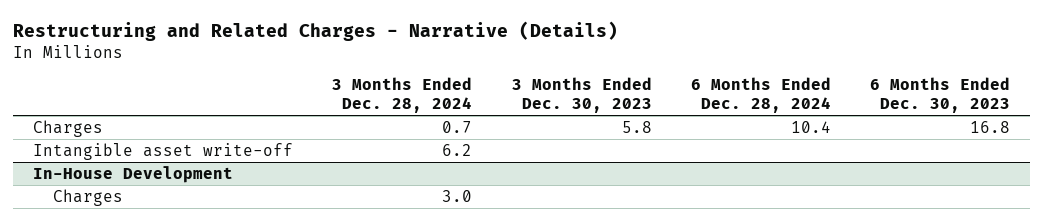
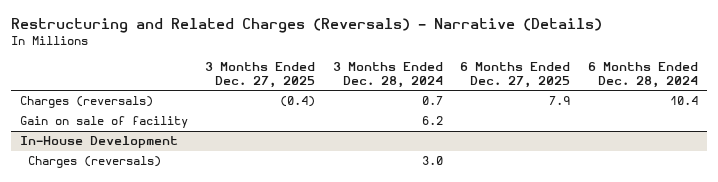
- Restructuring and Related Charges - Narrative (Details)
+ Restructuring and Related Charges (Reversals) - Narrative (Details)
- | 3 Months Ended Dec. 28, 2024 | 3 Months Ended Dec. 30, 2023 | 6 Months Ended Dec. 28, 2024 | 6 Months Ended Dec. 30, 2023
+ | 3 Months Ended Dec. 27, 2025 | 3 Months Ended Dec. 28, 2024 | 6 Months Ended Dec. 27, 2025 | 6 Months Ended Dec. 28, 2024
- Charges | 0.7 | 5.8 | 10.4 | 16.8
- Intangible asset write-off | 6.2 | | |
+ Charges (reversals) | (0.4) | 0.7 | 7.9 | 10.4
+ Gain on sale of facility | | 6.2 | |
@ In-House Development
- Charges | 3.0 | | |
+ Charges (reversals) | | 3.0 | |

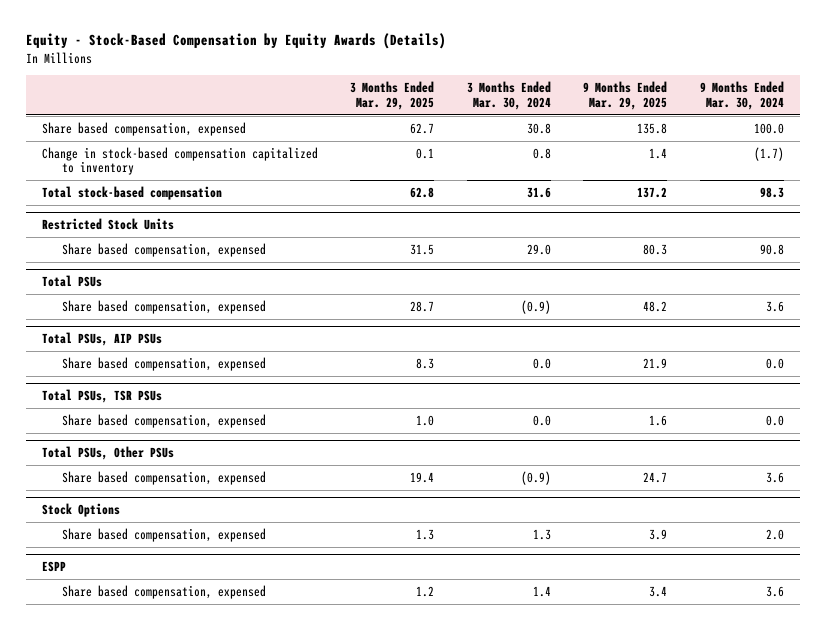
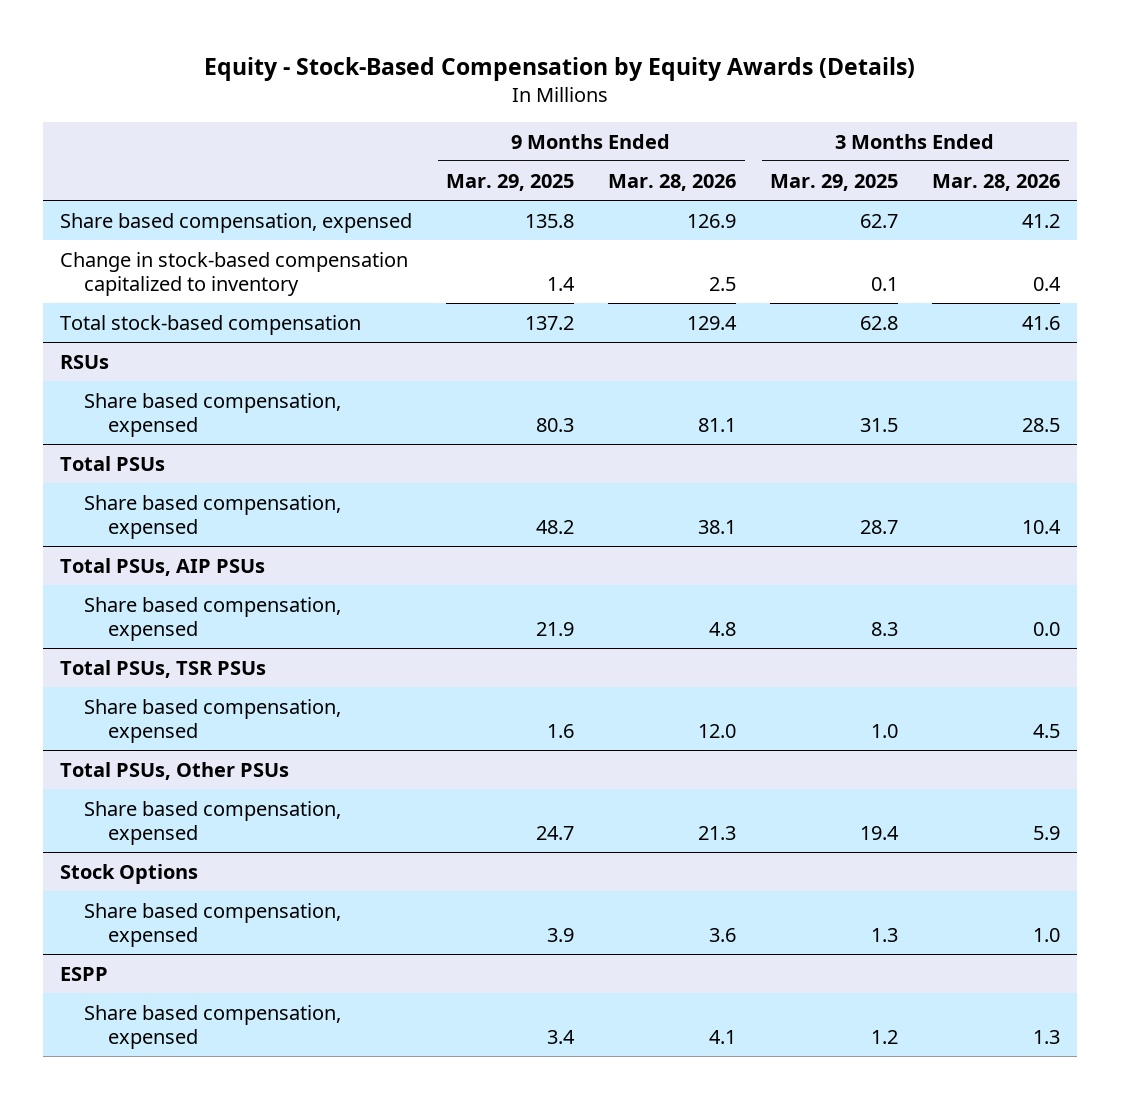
- | 3 Months Ended Mar. 29, 2025 | 3 Months Ended Mar. 30, 2024 | 9 Months Ended Mar. 29, 2025 | 9 Months Ended Mar. 30, 2024
+ | 9 Months Ended Mar. 29, 2025 | 9 Months Ended Mar. 28, 2026 | 3 Months Ended Mar. 29, 2025 | 3 Months Ended Mar. 28, 2026
- Restricted Stock Units
+ RSUs

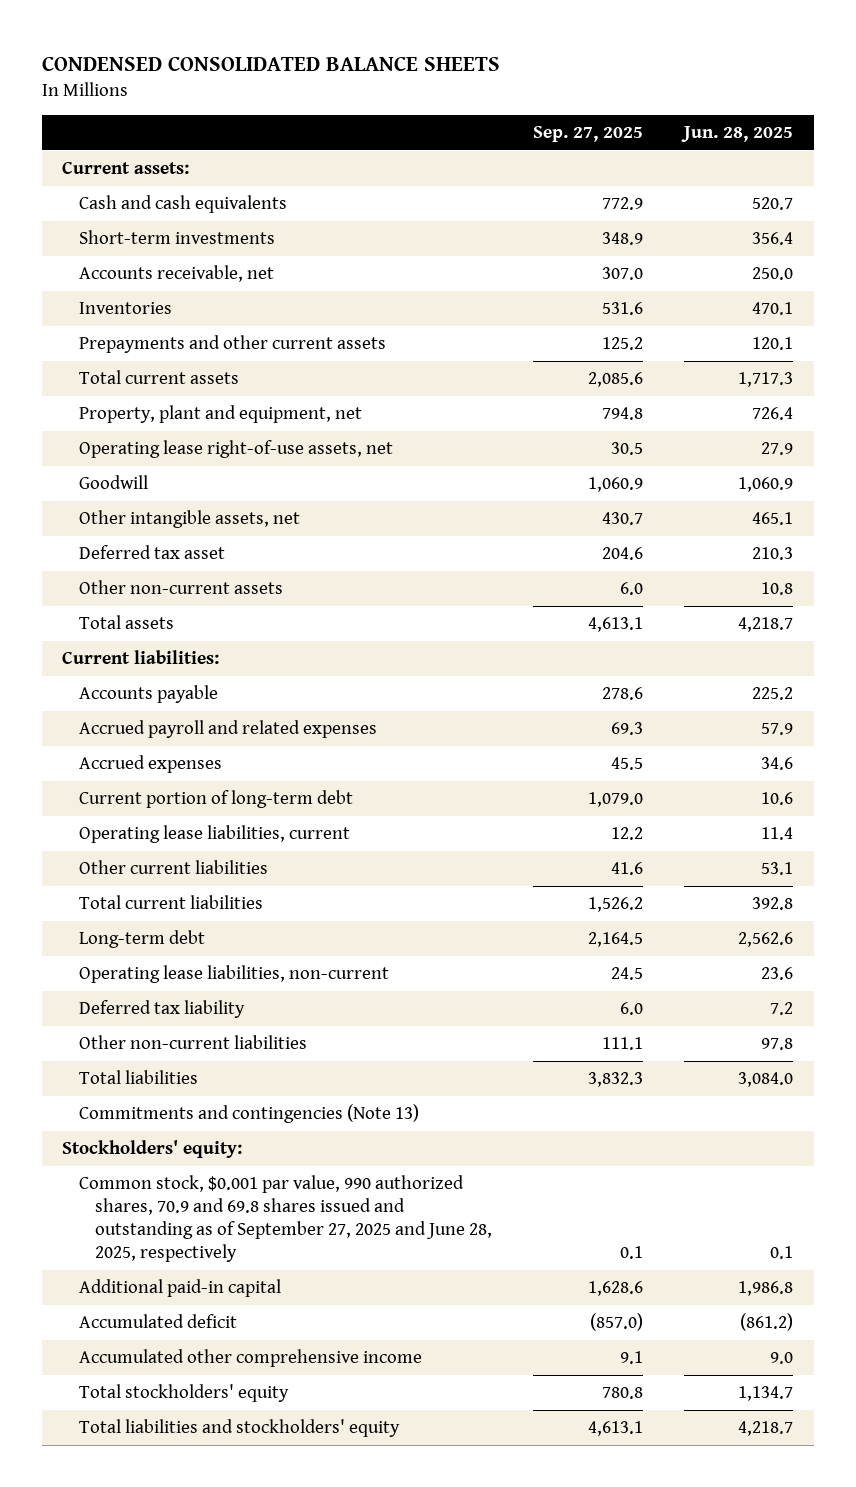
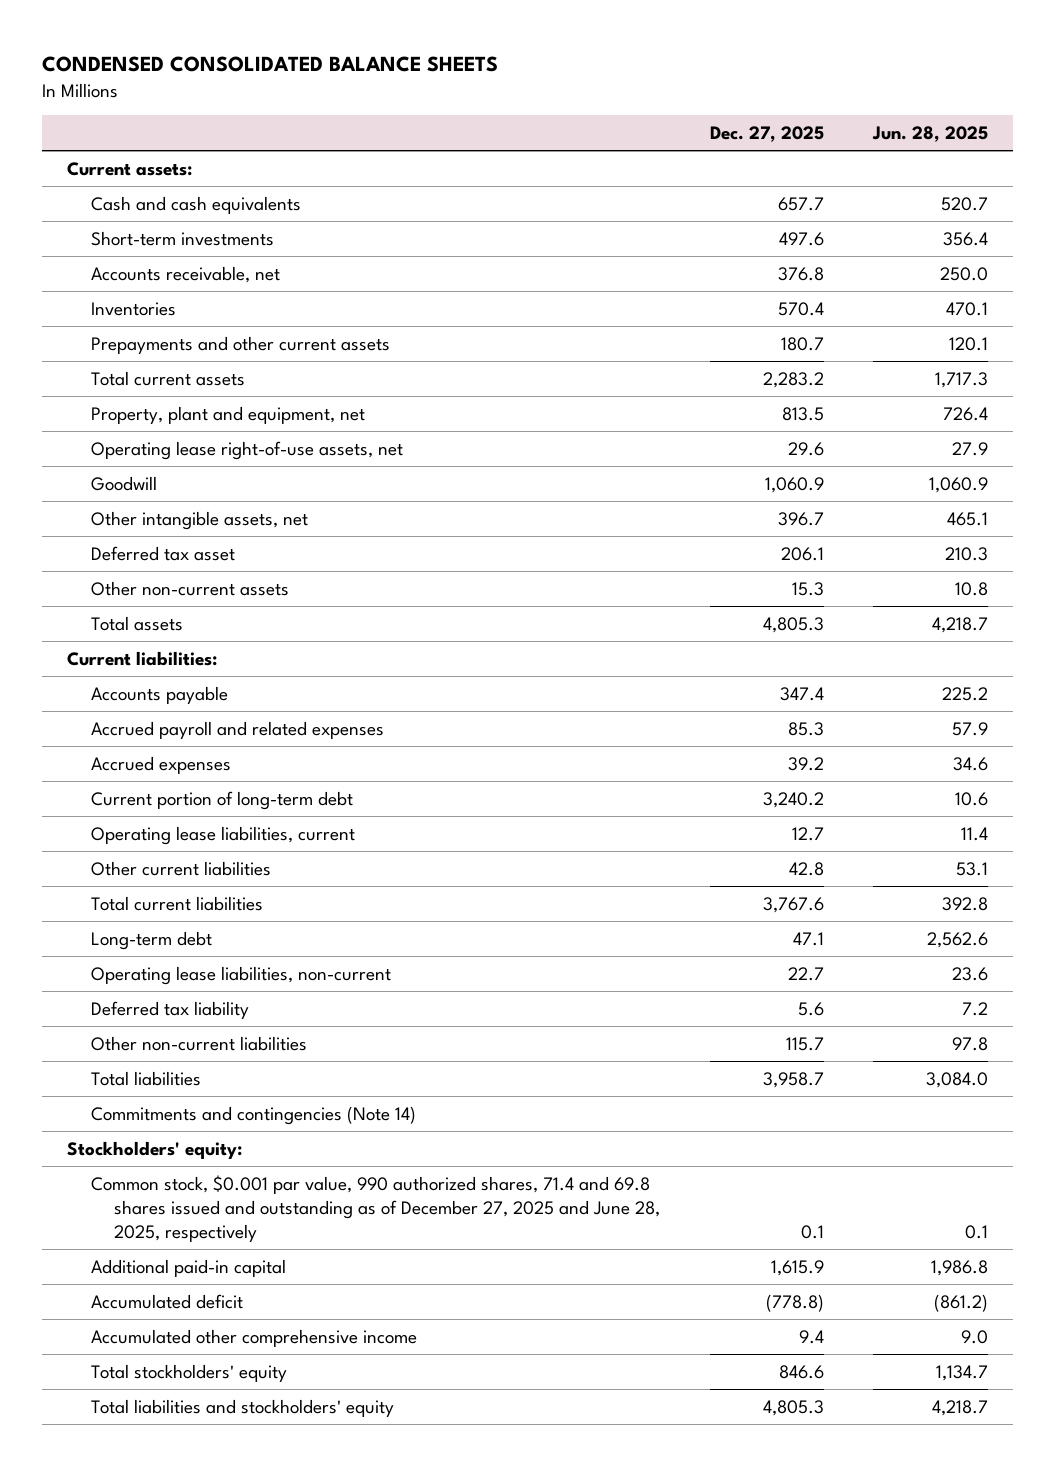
- | Sep. 27, 2025 | Jun. 28, 2025
+ | Dec. 27, 2025 | Jun. 28, 2025
- Commitments and contingencies (Note 13)
+ Commitments and contingencies (Note 14)
- Common stock, $0.001 par value, 990 authorized shares, 70.9 and 69.8 shares issued and outstanding as of September 27, 2025 and June 28, 2025, respectively | 0.1 | 0.1
+ Common stock, $0.001 par value, 990 authorized shares, 71.4 and 69.8 shares issued and outstanding as of December 27, 2025 and June 28, 2025, respectively | 0.1 | 0.1

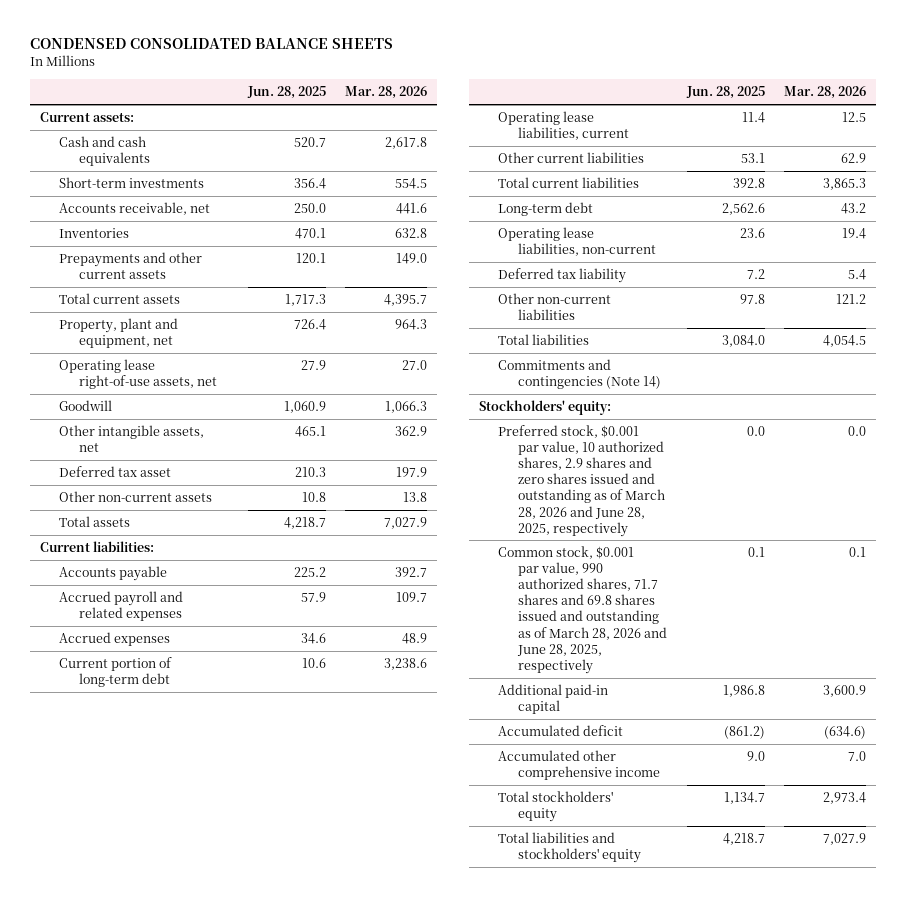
- | Dec. 27, 2025 | Jun. 28, 2025
+ | Jun. 28, 2025 | Mar. 28, 2026
- Common stock, $0.001 par value, 990 authorized shares, 71.4 and 69.8 shares issued and outstanding as of December 27, 2025 and June 28, 2025, respectively | 0.1 | 0.1
+ Preferred stock, $0.001 par value, 10 authorized shares, 2.9 shares and zero shares issued and outstanding as of March 28, 2026 and June 28, 2025, respectively | 0.0 | 0.0
+ Common stock, $0.001 par value, 990 authorized shares, 71.7 shares and 69.8 shares issued and outstanding as of March 28, 2026 and June 28, 2025, respectively | 0.1 | 0.1

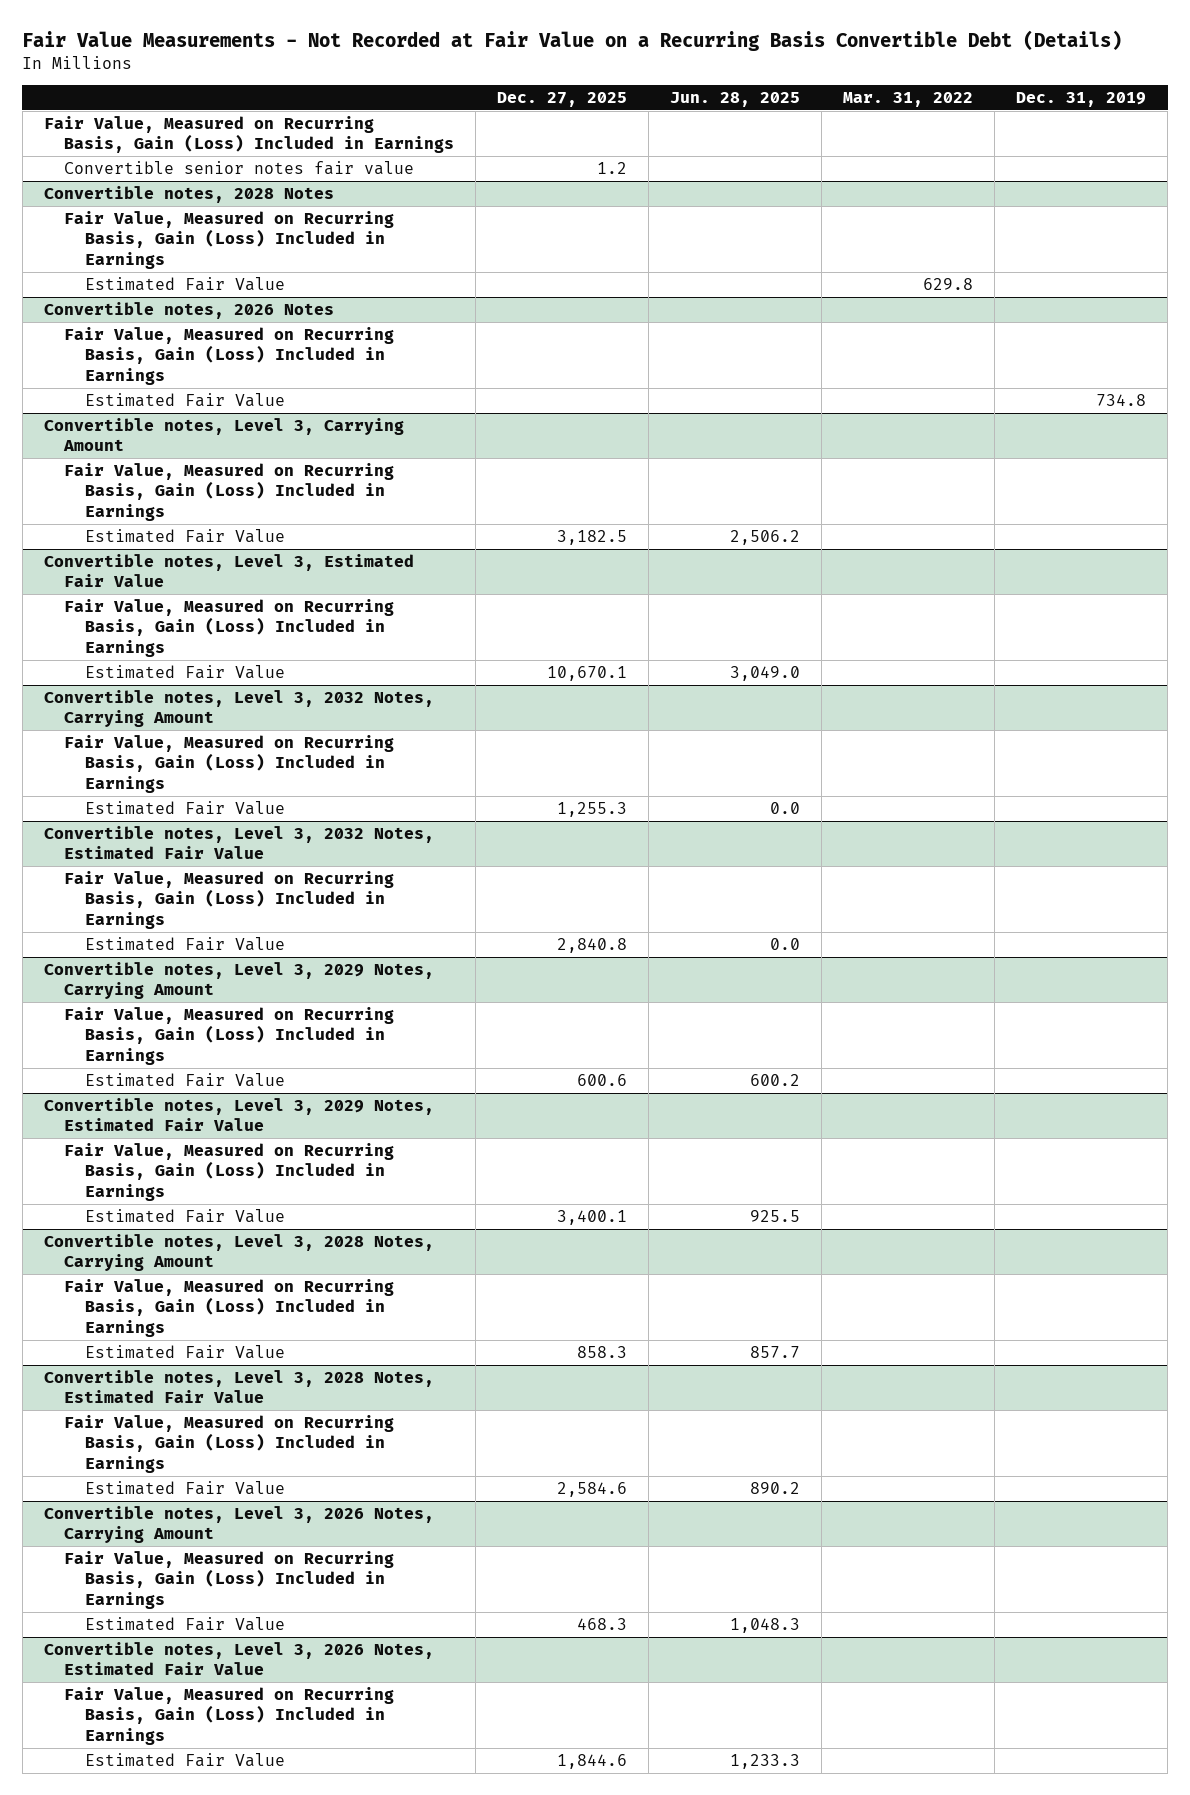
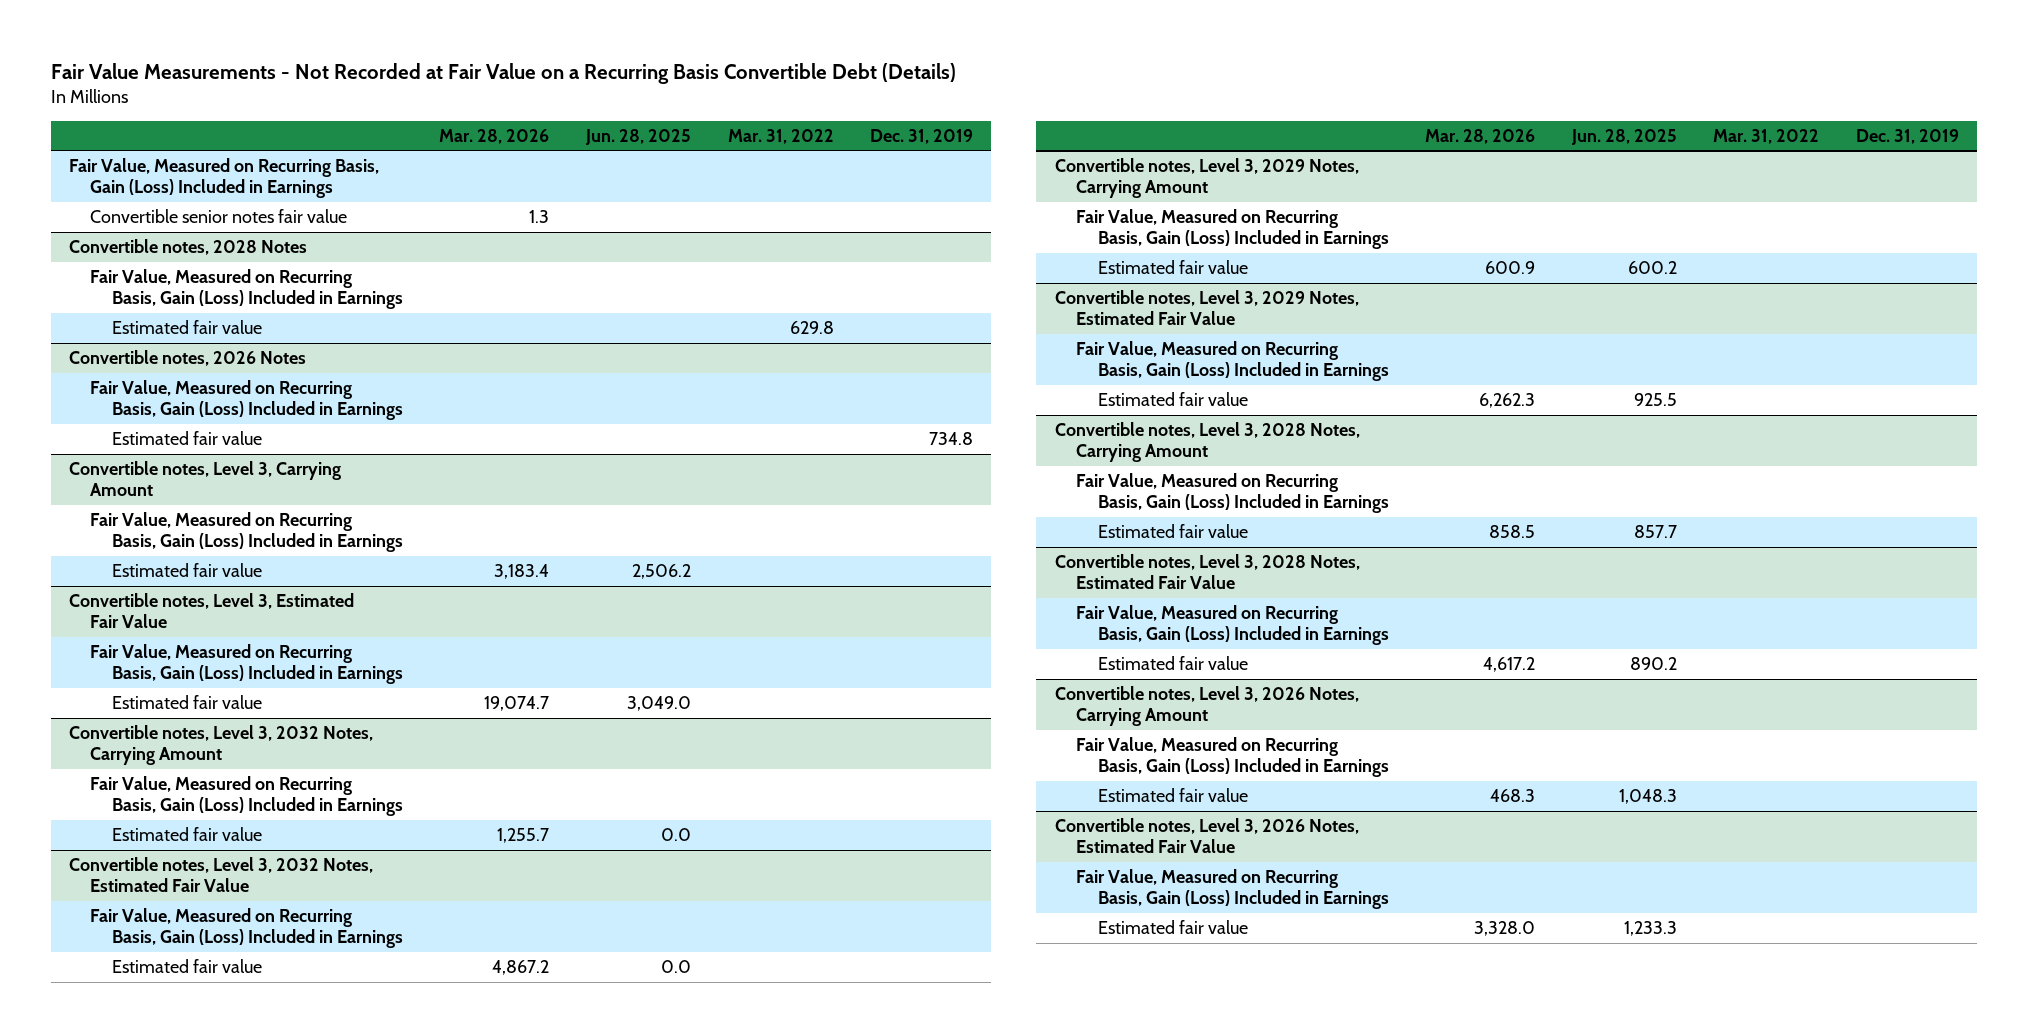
- | Dec. 27, 2025 | Jun. 28, 2025 | Mar. 31, 2022 | Dec. 31, 2019
+ | Mar. 28, 2026 | Jun. 28, 2025 | Mar. 31, 2022 | Dec. 31, 2019
@ Convertible notes, 2028 Notes
- Estimated Fair Value | | | 629.8 |
+ Estimated fair value | | | 629.8 |
@ Convertible notes, 2026 Notes
- Estimated Fair Value | | | | 734.8
+ Estimated fair value | | | | 734.8
@ Convertible notes, Level 3, Carrying Amount
- Estimated Fair Value | 3,182.5 | 2,506.2 | |
+ Estimated fair value | 3,183.4 | 2,506.2 | |
@ Convertible notes, Level 3, Estimated Fair Value
- Estimated Fair Value | 10,670.1 | 3,049.0 | |
+ Estimated fair value | 19,074.7 | 3,049.0 | |
@ Convertible notes, Level 3, 2032 Notes, Carrying Amount
- Estimated Fair Value | 1,255.3 | 0.0 | |
+ Estimated fair value | 1,255.7 | 0.0 | |
@ Convertible notes, Level 3, 2032 Notes, Estimated Fair Value
- Estimated Fair Value | 2,840.8 | 0.0 | |
+ Estimated fair value | 4,867.2 | 0.0 | |
@ Convertible notes, Level 3, 2029 Notes, Carrying Amount
- Estimated Fair Value | 600.6 | 600.2 | |
+ Estimated fair value | 600.9 | 600.2 | |
@ Convertible notes, Level 3, 2029 Notes, Estimated Fair Value
- Estimated Fair Value | 3,400.1 | 925.5 | |
+ Estimated fair value | 6,262.3 | 925.5 | |
@ Convertible notes, Level 3, 2028 Notes, Carrying Amount
- Estimated Fair Value | 858.3 | 857.7 | |
+ Estimated fair value | 858.5 | 857.7 | |
@ Convertible notes, Level 3, 2028 Notes, Estimated Fair Value
- Estimated Fair Value | 2,584.6 | 890.2 | |
+ Estimated fair value | 4,617.2 | 890.2 | |
@ Convertible notes, Level 3, 2026 Notes, Carrying Amount
- Estimated Fair Value | 468.3 | 1,048.3 | |
+ Estimated fair value | 468.3 | 1,048.3 | |
@ Convertible notes, Level 3, 2026 Notes, Estimated Fair Value
- Estimated Fair Value | 1,844.6 | 1,233.3 | |
+ Estimated fair value | 3,328.0 | 1,233.3 | |

